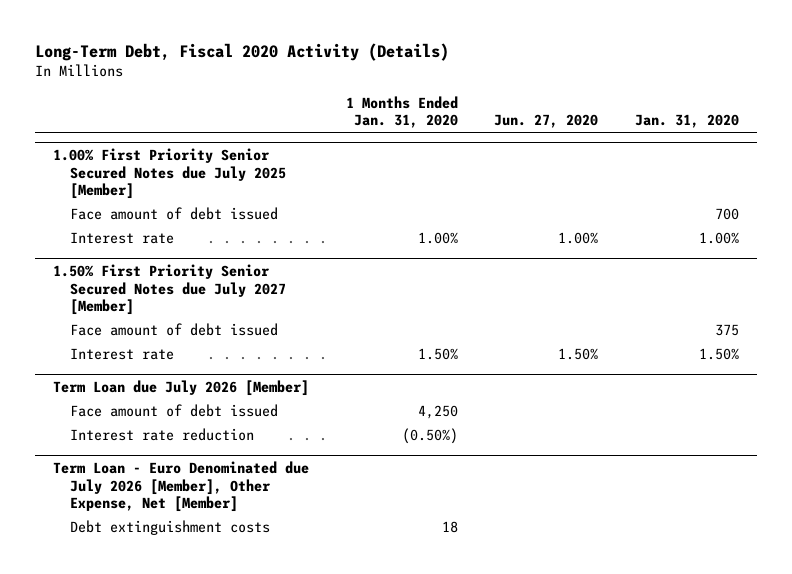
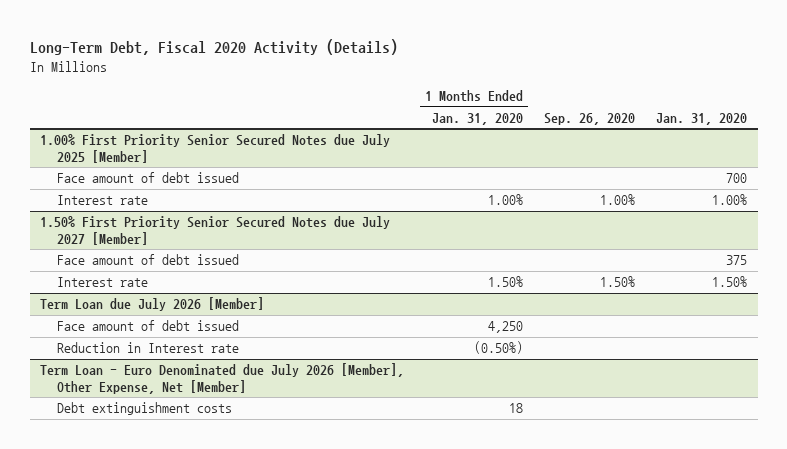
- | 1 Months Ended Jan. 31, 2020 | Jun. 27, 2020 | Jan. 31, 2020
+ | 1 Months Ended Jan. 31, 2020 | Sep. 26, 2020 | Jan. 31, 2020
@ Term Loan due July 2026 [Member]
- Interest rate reduction | (0.50%) | |
+ Reduction in Interest rate | (0.50%) | |

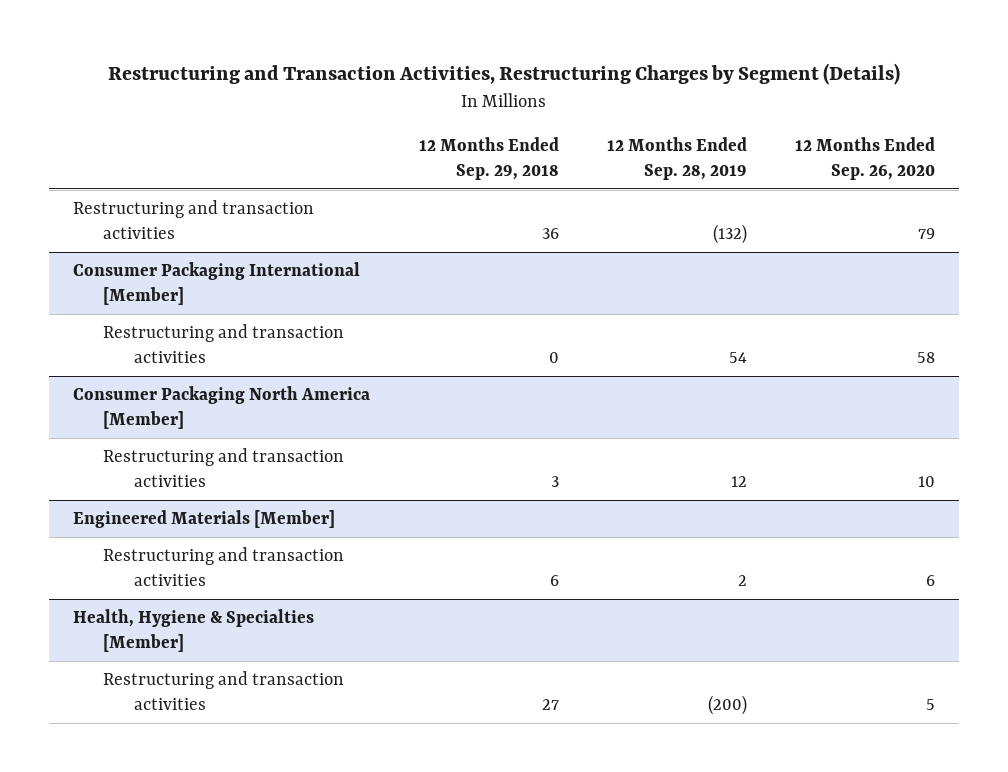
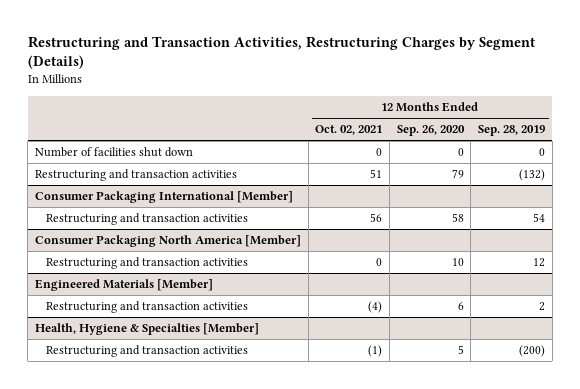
- | 12 Months Ended Sep. 29, 2018 | 12 Months Ended Sep. 28, 2019 | 12 Months Ended Sep. 26, 2020
+ | 12 Months Ended Oct. 02, 2021 | 12 Months Ended Sep. 26, 2020 | 12 Months Ended Sep. 28, 2019
+ Number of facilities shut down | 0 | 0 | 0

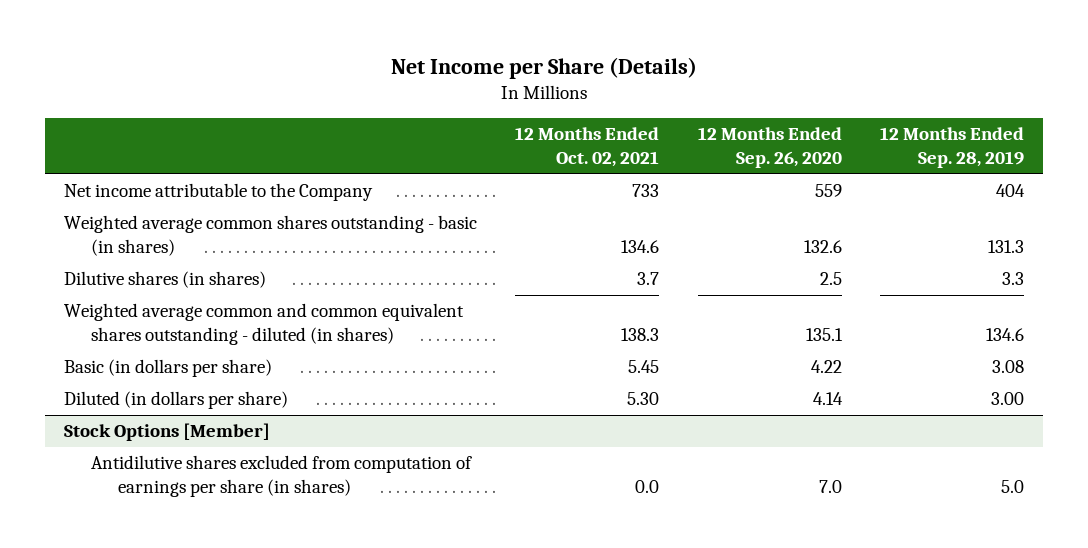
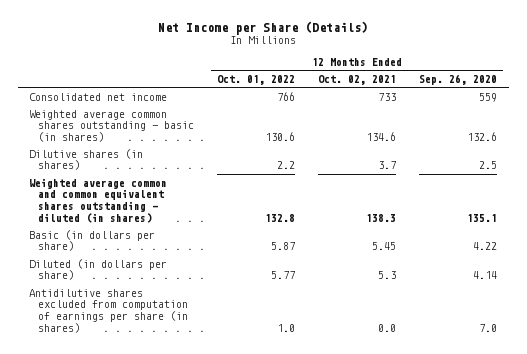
- | 12 Months Ended Oct. 02, 2021 | 12 Months Ended Sep. 26, 2020 | 12 Months Ended Sep. 28, 2019
+ | 12 Months Ended Oct. 01, 2022 | 12 Months Ended Oct. 02, 2021 | 12 Months Ended Sep. 26, 2020
- Net income attributable to the Company | 733 | 559 | 404
+ Consolidated net income | 766 | 733 | 559
- Diluted (in dollars per share) | 5.30 | 4.14 | 3.00
- Stock Options [Member]
+ Diluted (in dollars per share) | 5.77 | 5.3 | 4.14

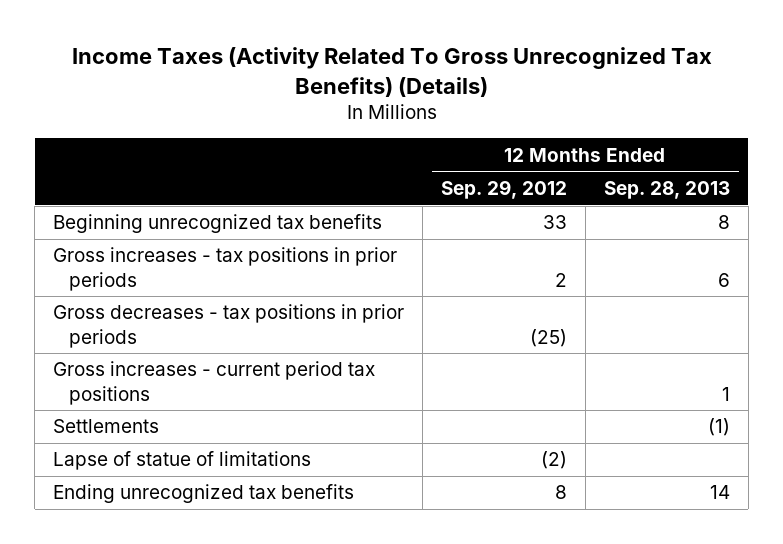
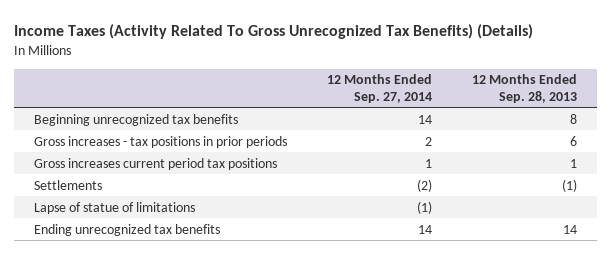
- | 12 Months Ended Sep. 29, 2012 | 12 Months Ended Sep. 28, 2013
+ | 12 Months Ended Sep. 27, 2014 | 12 Months Ended Sep. 28, 2013
- Gross decreases - tax positions in prior periods | (25) |
- Gross increases - current period tax positions | | 1
+ Gross increases current period tax positions | 1 | 1

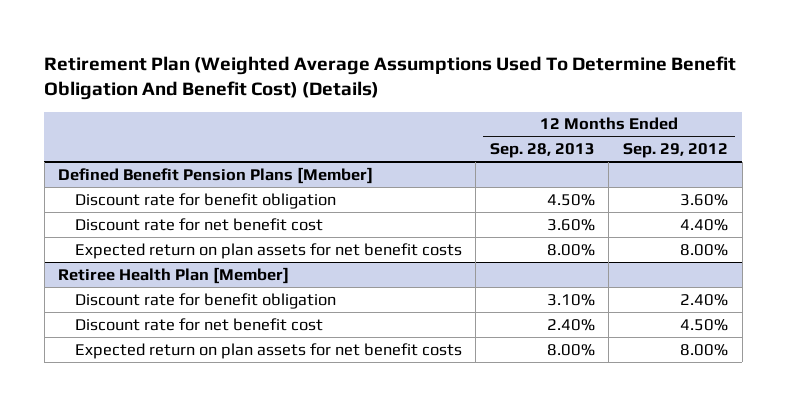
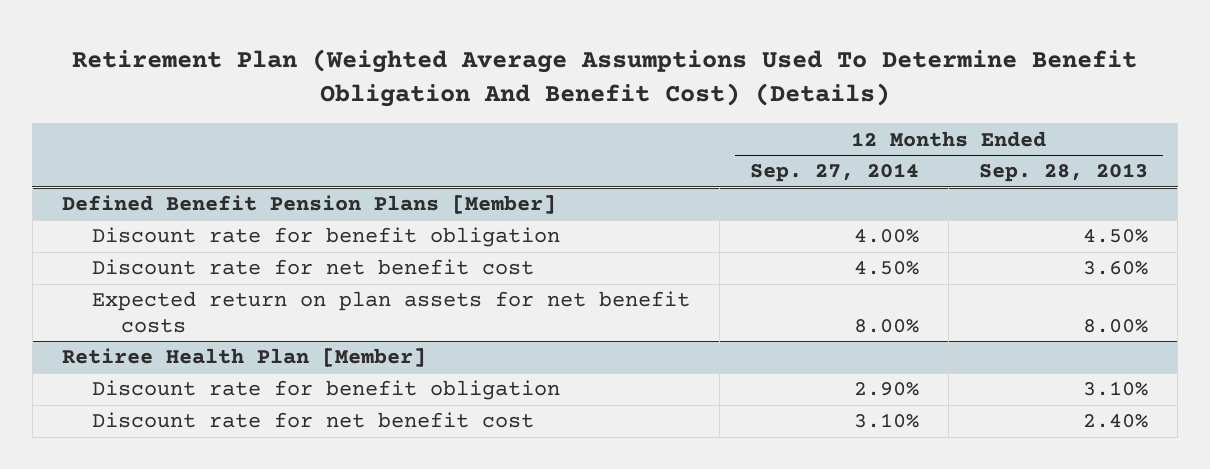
- | 12 Months Ended Sep. 28, 2013 | 12 Months Ended Sep. 29, 2012
+ | 12 Months Ended Sep. 27, 2014 | 12 Months Ended Sep. 28, 2013
@ Retiree Health Plan [Member]
- Expected return on plan assets for net benefit costs | 8.00% | 8.00%

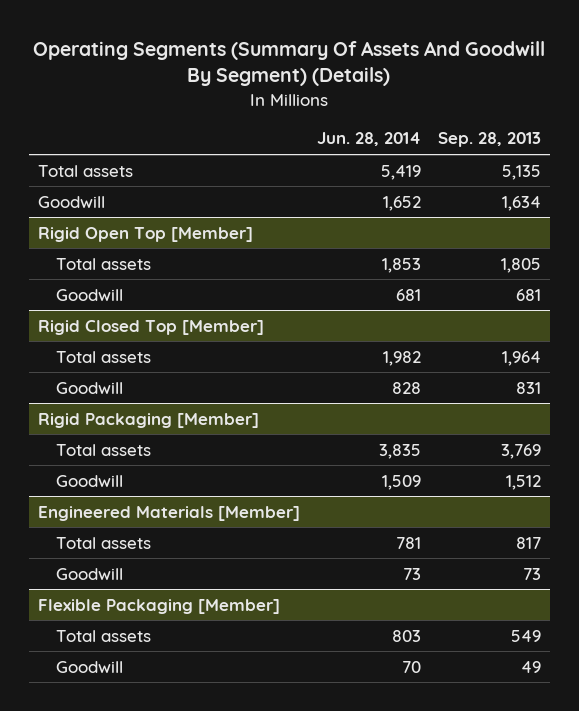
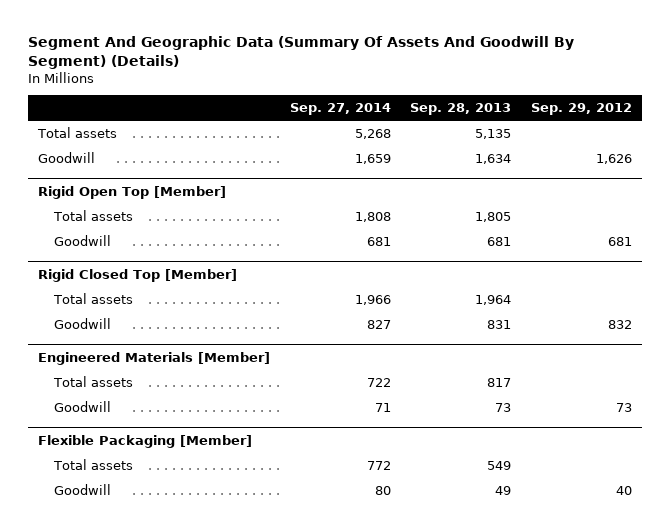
- Operating Segments (Summary Of Assets And Goodwill By Segment) (Details)
+ Segment And Geographic Data (Summary Of Assets And Goodwill By Segment) (Details)
- | Jun. 28, 2014 | Sep. 28, 2013
+ | Sep. 27, 2014 | Sep. 28, 2013 | Sep. 29, 2012
- Rigid Packaging [Member]
- Total assets | 3,835 | 3,769
- Goodwill | 1,509 | 1,512

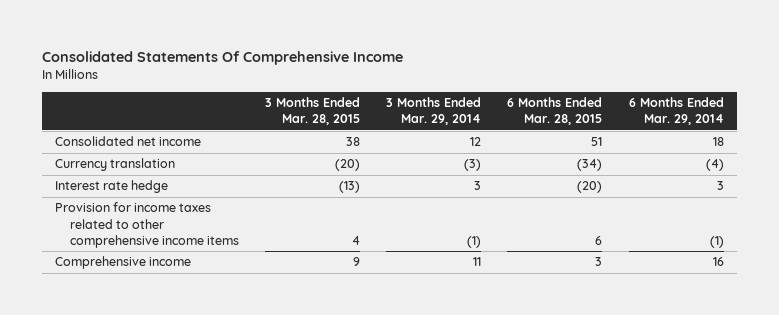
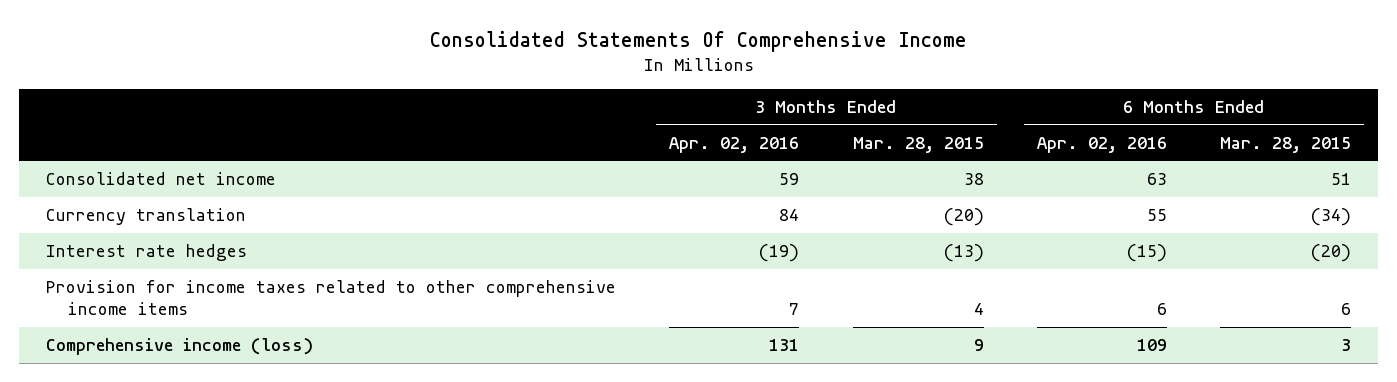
- | 3 Months Ended Mar. 28, 2015 | 3 Months Ended Mar. 29, 2014 | 6 Months Ended Mar. 28, 2015 | 6 Months Ended Mar. 29, 2014
+ | 3 Months Ended Apr. 02, 2016 | 3 Months Ended Mar. 28, 2015 | 6 Months Ended Apr. 02, 2016 | 6 Months Ended Mar. 28, 2015
- Interest rate hedge | (13) | 3 | (20) | 3
+ Interest rate hedges | (19) | (13) | (15) | (20)
- Comprehensive income | 9 | 11 | 3 | 16
+ Comprehensive income (loss) | 131 | 9 | 109 | 3

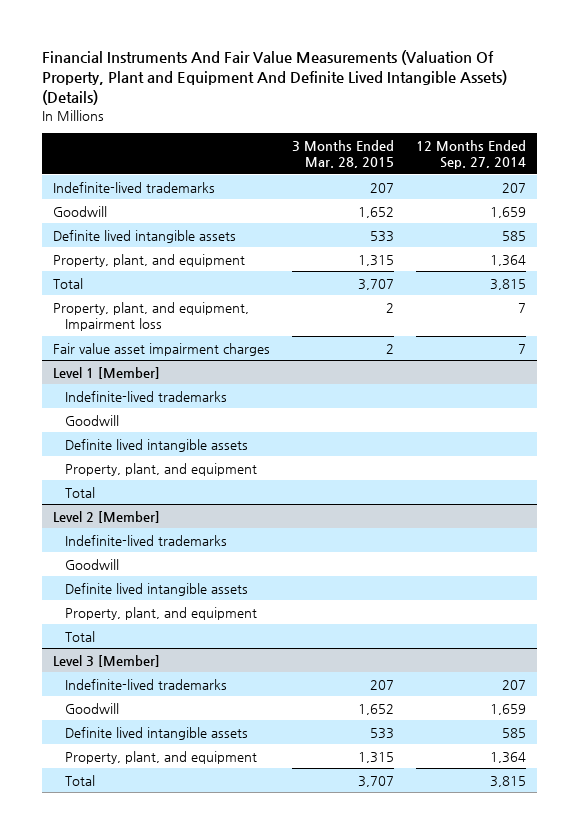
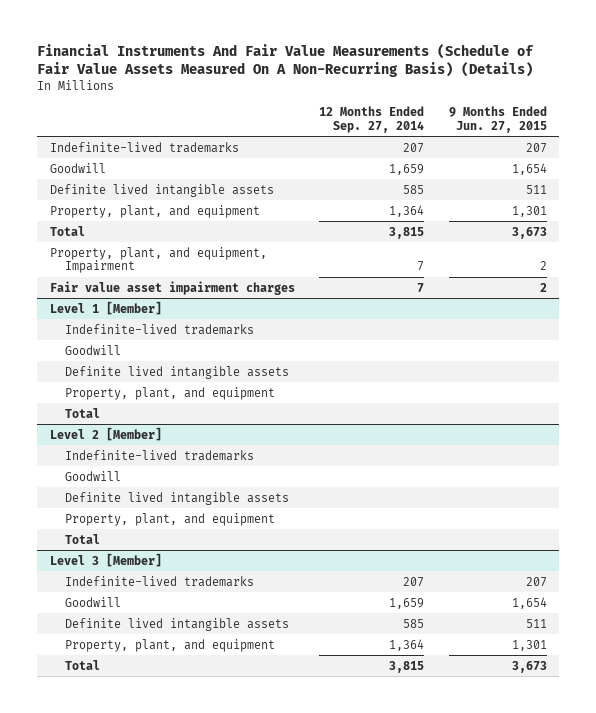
- Financial Instruments And Fair Value Measurements (Valuation Of Property, Plant and Equipment And Definite Lived Intangible Assets) (Details)
+ Financial Instruments And Fair Value Measurements (Schedule of Fair Value Assets Measured On A Non-Recurring Basis) (Details)
- | 3 Months Ended Mar. 28, 2015 | 12 Months Ended Sep. 27, 2014
+ | 12 Months Ended Sep. 27, 2014 | 9 Months Ended Jun. 27, 2015
- Property, plant, and equipment, Impairment loss | 2 | 7
+ Property, plant, and equipment, Impairment | 7 | 2

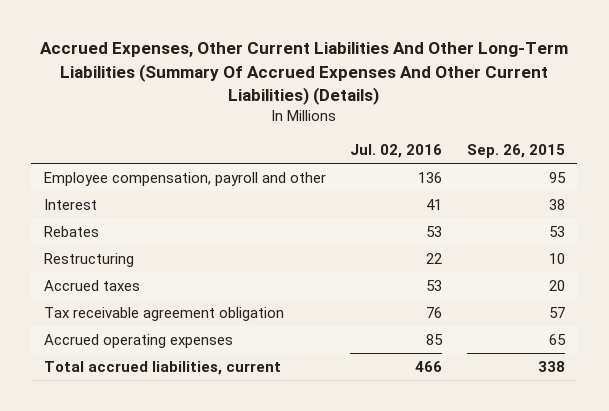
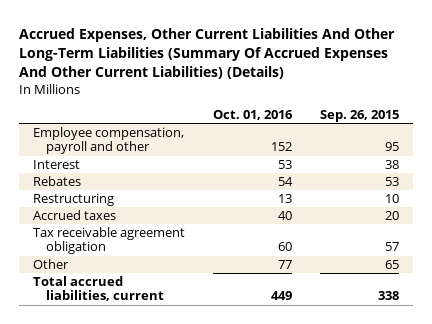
- | Jul. 02, 2016 | Sep. 26, 2015
+ | Oct. 01, 2016 | Sep. 26, 2015
- Accrued operating expenses | 85 | 65
+ Other | 77 | 65

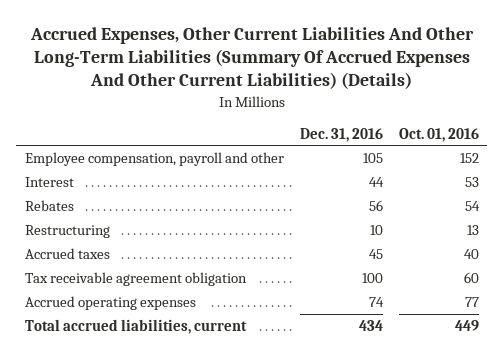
- | Oct. 01, 2016 | Sep. 26, 2015
+ | Dec. 31, 2016 | Oct. 01, 2016
- Other | 77 | 65
+ Accrued operating expenses | 74 | 77

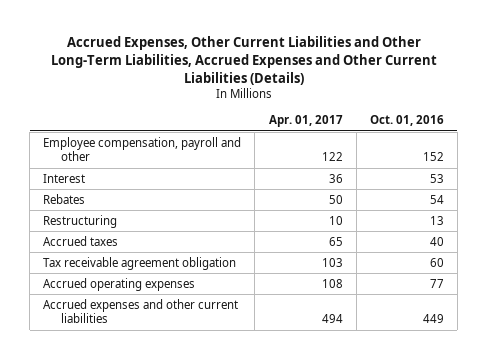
- Accrued Expenses, Other Current Liabilities And Other Long-Term Liabilities (Summary Of Accrued Expenses And Other Current Liabilities) (Details)
+ Accrued Expenses, Other Current Liabilities and Other Long-Term Liabilities, Accrued Expenses and Other Current Liabilities (Details)
- | Dec. 31, 2016 | Oct. 01, 2016
+ | Apr. 01, 2017 | Oct. 01, 2016
- Total accrued liabilities, current | 434 | 449
+ Accrued expenses and other current liabilities | 494 | 449

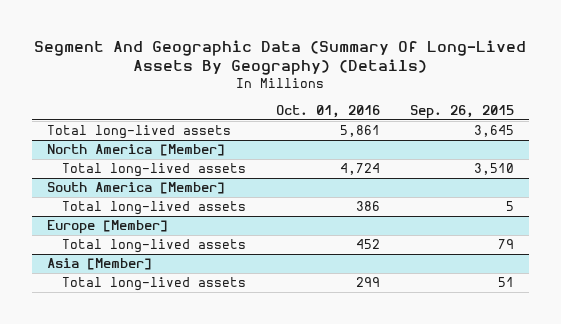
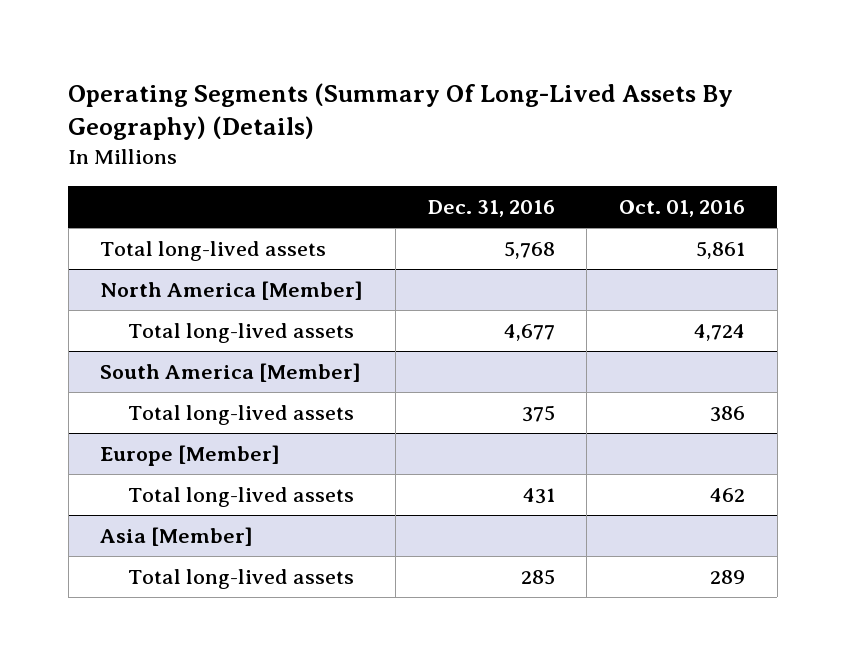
- Segment And Geographic Data (Summary Of Long-Lived Assets By Geography) (Details)
+ Operating Segments (Summary Of Long-Lived Assets By Geography) (Details)
- | Oct. 01, 2016 | Sep. 26, 2015
+ | Dec. 31, 2016 | Oct. 01, 2016
@ Europe [Member]
- Total long-lived assets | 452 | 79
+ Total long-lived assets | 431 | 462
@ Asia [Member]
- Total long-lived assets | 299 | 51
+ Total long-lived assets | 285 | 289

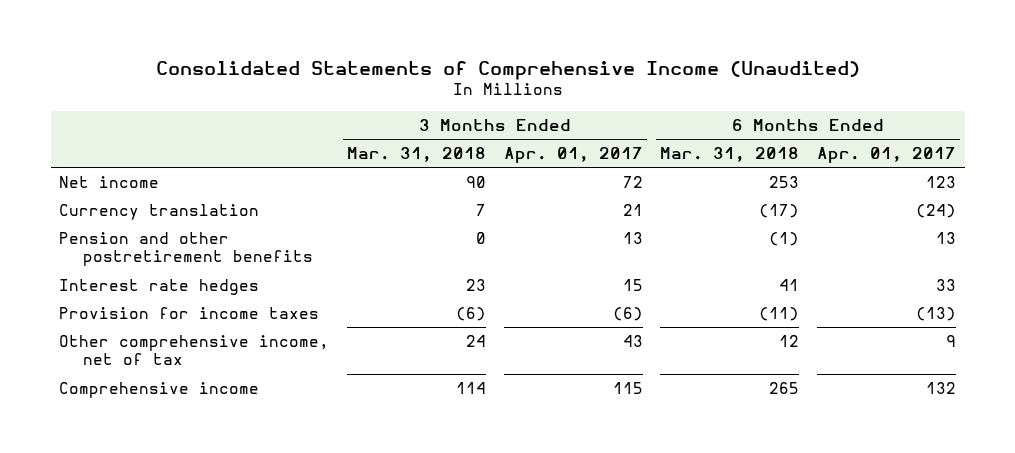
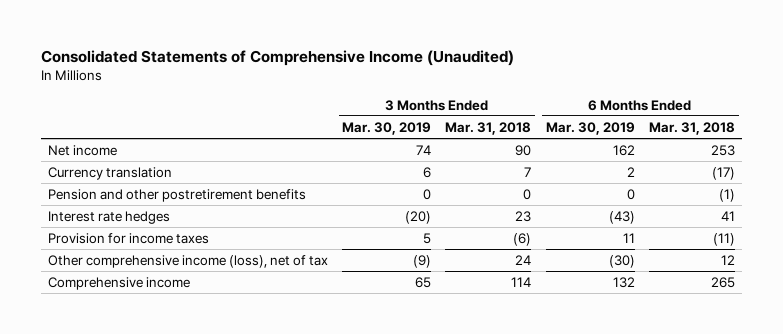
- | 3 Months Ended Mar. 31, 2018 | 3 Months Ended Apr. 01, 2017 | 6 Months Ended Mar. 31, 2018 | 6 Months Ended Apr. 01, 2017
+ | 3 Months Ended Mar. 30, 2019 | 3 Months Ended Mar. 31, 2018 | 6 Months Ended Mar. 30, 2019 | 6 Months Ended Mar. 31, 2018
- Other comprehensive income, net of tax | 24 | 43 | 12 | 9
+ Other comprehensive income (loss), net of tax | (9) | 24 | (30) | 12

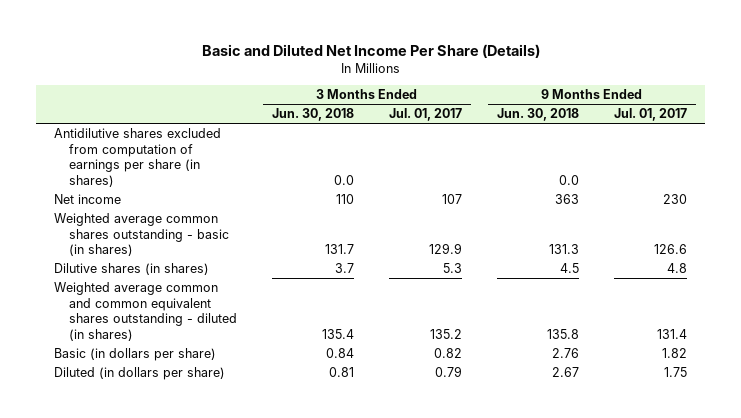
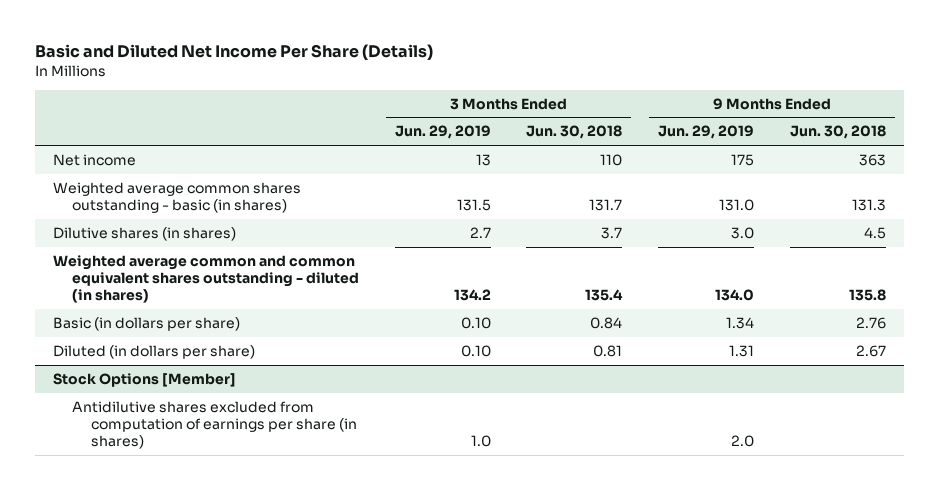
- | 3 Months Ended Jun. 30, 2018 | 3 Months Ended Jul. 01, 2017 | 9 Months Ended Jun. 30, 2018 | 9 Months Ended Jul. 01, 2017
+ | 3 Months Ended Jun. 29, 2019 | 3 Months Ended Jun. 30, 2018 | 9 Months Ended Jun. 29, 2019 | 9 Months Ended Jun. 30, 2018
- Antidilutive shares excluded from computation of earnings per share (in shares) | 0.0 | | 0.0 |
+ Stock Options [Member]
+ Antidilutive shares excluded from computation of earnings per share (in shares) | 1.0 | | 2.0 |

